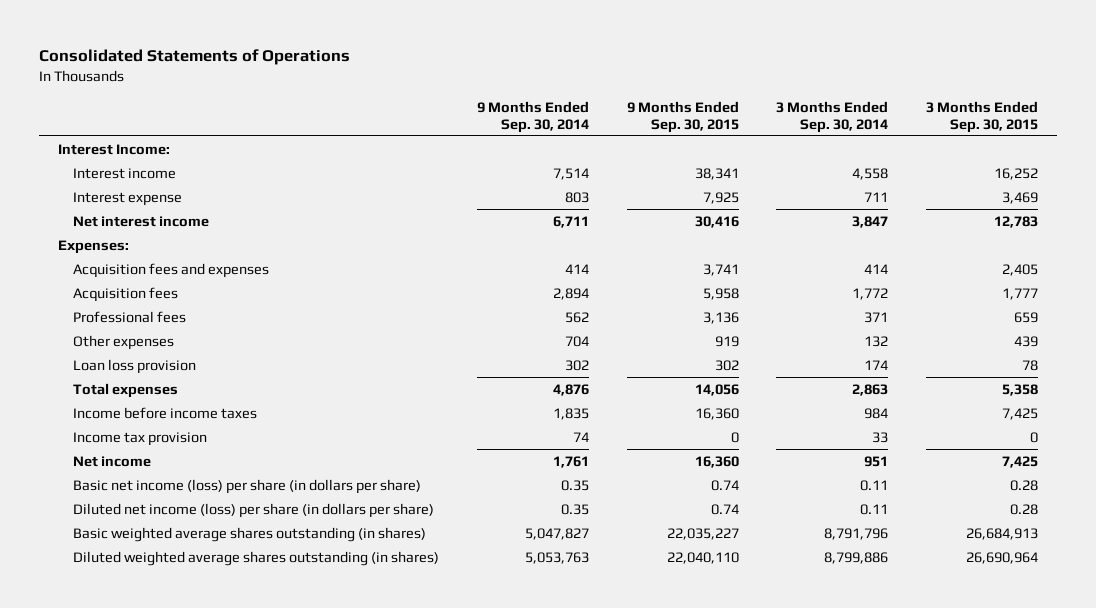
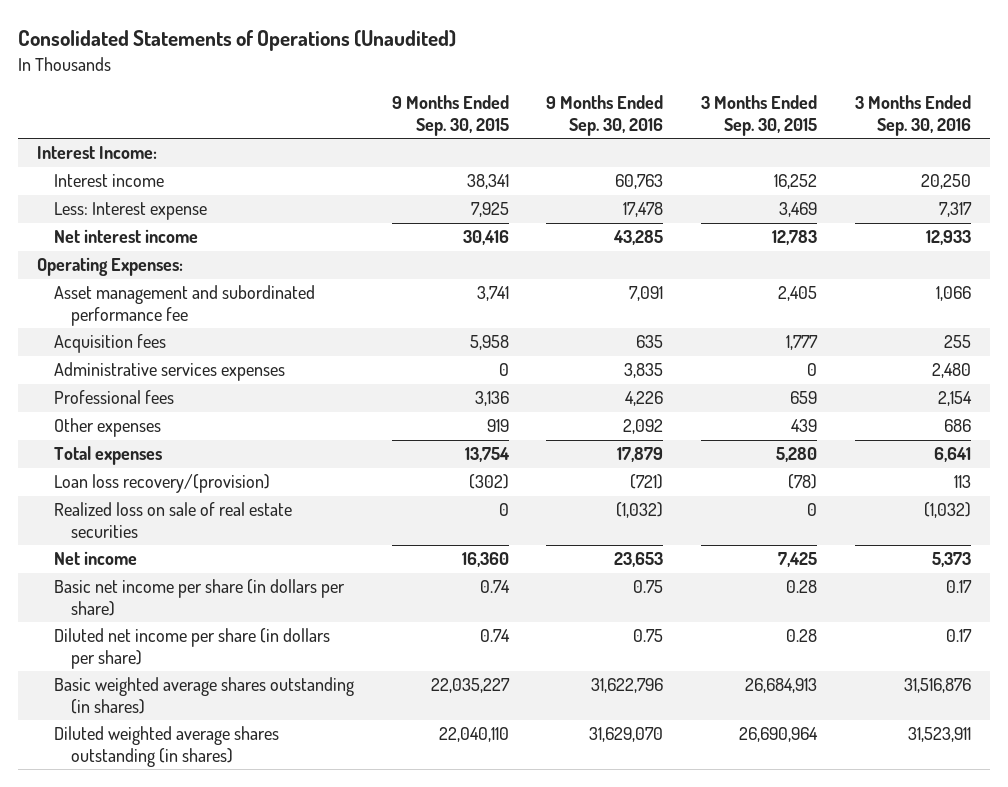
- Consolidated Statements of Operations
+ Consolidated Statements of Operations (Unaudited)
- | 9 Months Ended Sep. 30, 2014 | 9 Months Ended Sep. 30, 2015 | 3 Months Ended Sep. 30, 2014 | 3 Months Ended Sep. 30, 2015
+ | 9 Months Ended Sep. 30, 2015 | 9 Months Ended Sep. 30, 2016 | 3 Months Ended Sep. 30, 2015 | 3 Months Ended Sep. 30, 2016
- Interest expense | 803 | 7,925 | 711 | 3,469
+ Less: Interest expense | 7,925 | 17,478 | 3,469 | 7,317
- Expenses:
- Acquisition fees and expenses | 414 | 3,741 | 414 | 2,405
+ Operating Expenses:
+ Asset management and subordinated performance fee | 3,741 | 7,091 | 2,405 | 1,066
+ Administrative services expenses | 0 | 3,835 | 0 | 2,480
- Loan loss provision | 302 | 302 | 174 | 78
- Total expenses | 4,876 | 14,056 | 2,863 | 5,358
- Income before income taxes | 1,835 | 16,360 | 984 | 7,425
- Income tax provision | 74 | 0 | 33 | 0
+ Total expenses | 13,754 | 17,879 | 5,280 | 6,641
+ Loan loss recovery/(provision) | (302) | (721) | (78) | 113
+ Realized loss on sale of real estate securities | 0 | (1,032) | 0 | (1,032)
- Basic net income (loss) per share (in dollars per share) | 0.35 | 0.74 | 0.11 | 0.28
- Diluted net income (loss) per share (in dollars per share) | 0.35 | 0.74 | 0.11 | 0.28
+ Basic net income per share (in dollars per share) | 0.74 | 0.75 | 0.28 | 0.17
+ Diluted net income per share (in dollars per share) | 0.74 | 0.75 | 0.28 | 0.17

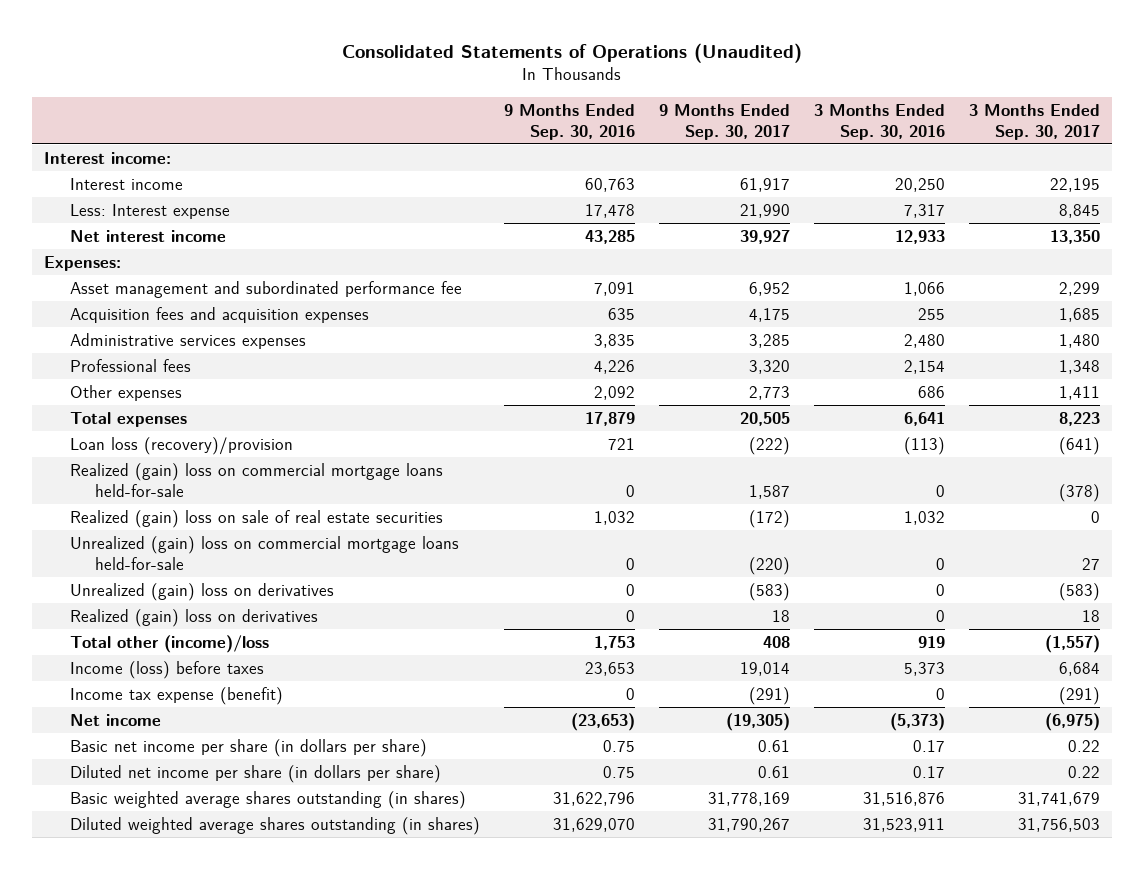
- | 9 Months Ended Sep. 30, 2015 | 9 Months Ended Sep. 30, 2016 | 3 Months Ended Sep. 30, 2015 | 3 Months Ended Sep. 30, 2016
+ | 9 Months Ended Sep. 30, 2016 | 9 Months Ended Sep. 30, 2017 | 3 Months Ended Sep. 30, 2016 | 3 Months Ended Sep. 30, 2017
- Interest Income:
+ Interest income:
- Operating Expenses:
+ Expenses:
- Acquisition fees | 5,958 | 635 | 1,777 | 255
+ Acquisition fees and acquisition expenses | 635 | 4,175 | 255 | 1,685
- Loan loss recovery/(provision) | (302) | (721) | (78) | 113
- Realized loss on sale of real estate securities | 0 | (1,032) | 0 | (1,032)
- Net income | 16,360 | 23,653 | 7,425 | 5,373
+ Loan loss (recovery)/provision | 721 | (222) | (113) | (641)
+ Realized (gain) loss on commercial mortgage loans held-for-sale | 0 | 1,587 | 0 | (378)
+ Realized (gain) loss on sale of real estate securities | 1,032 | (172) | 1,032 | 0
+ Unrealized (gain) loss on commercial mortgage loans held-for-sale | 0 | (220) | 0 | 27
+ Unrealized (gain) loss on derivatives | 0 | (583) | 0 | (583)
+ Realized (gain) loss on derivatives | 0 | 18 | 0 | 18
+ Total other (income)/loss | 1,753 | 408 | 919 | (1,557)
+ Income (loss) before taxes | 23,653 | 19,014 | 5,373 | 6,684
+ Income tax expense (benefit) | 0 | (291) | 0 | (291)
+ Net income | (23,653) | (19,305) | (5,373) | (6,975)

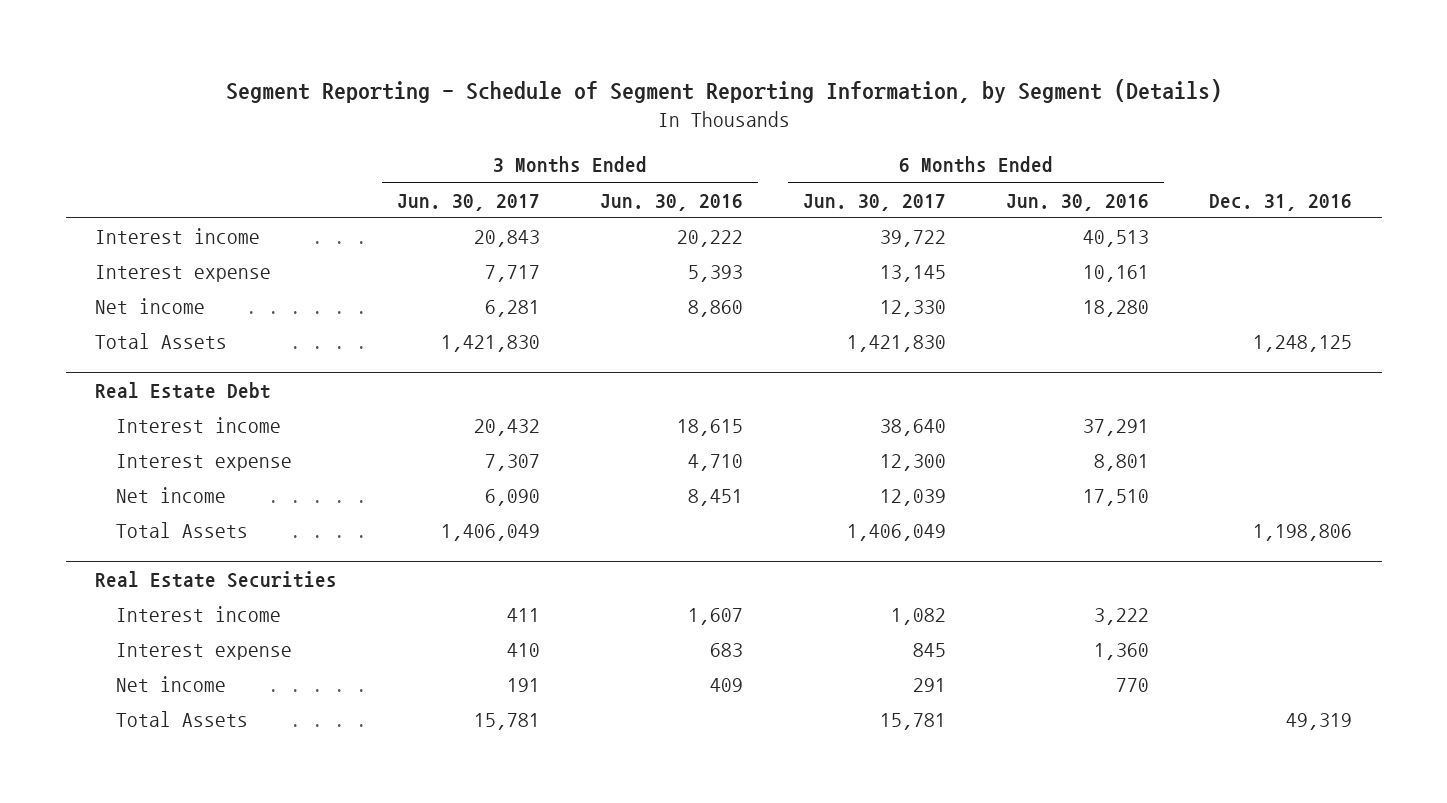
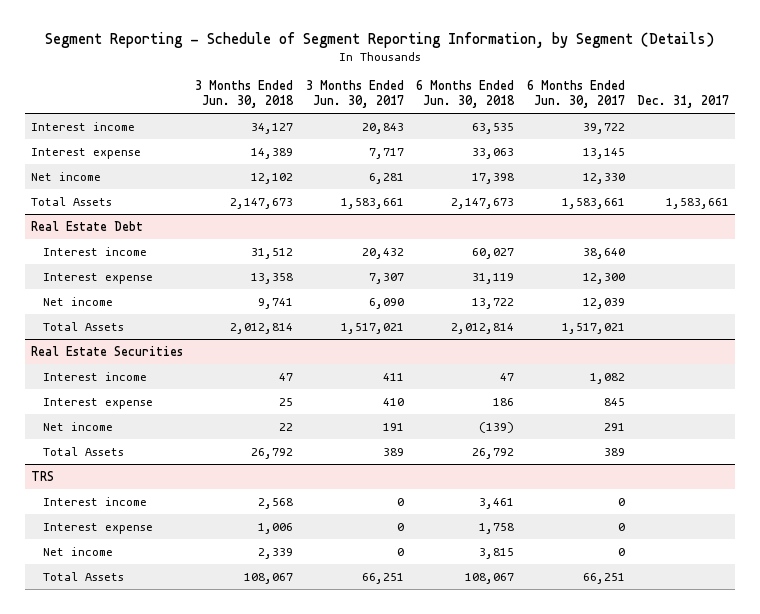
- | 3 Months Ended Jun. 30, 2017 | 3 Months Ended Jun. 30, 2016 | 6 Months Ended Jun. 30, 2017 | 6 Months Ended Jun. 30, 2016 | Dec. 31, 2016
+ | 3 Months Ended Jun. 30, 2018 | 3 Months Ended Jun. 30, 2017 | 6 Months Ended Jun. 30, 2018 | 6 Months Ended Jun. 30, 2017 | Dec. 31, 2017
- Total Assets | 1,421,830 | | 1,421,830 | | 1,248,125
+ Total Assets | 2,147,673 | 1,583,661 | 2,147,673 | 1,583,661 | 1,583,661
@ Real Estate Debt
- Total Assets | 1,406,049 | | 1,406,049 | | 1,198,806
+ Total Assets | 2,012,814 | 1,517,021 | 2,012,814 | 1,517,021 |
@ Real Estate Securities
- Total Assets | 15,781 | | 15,781 | | 49,319
+ Total Assets | 26,792 | 389 | 26,792 | 389 |
+ TRS
+ Interest income | 2,568 | 0 | 3,461 | 0 |
+ Interest expense | 1,006 | 0 | 1,758 | 0 |
+ Net income | 2,339 | 0 | 3,815 | 0 |
+ Total Assets | 108,067 | 66,251 | 108,067 | 66,251 |

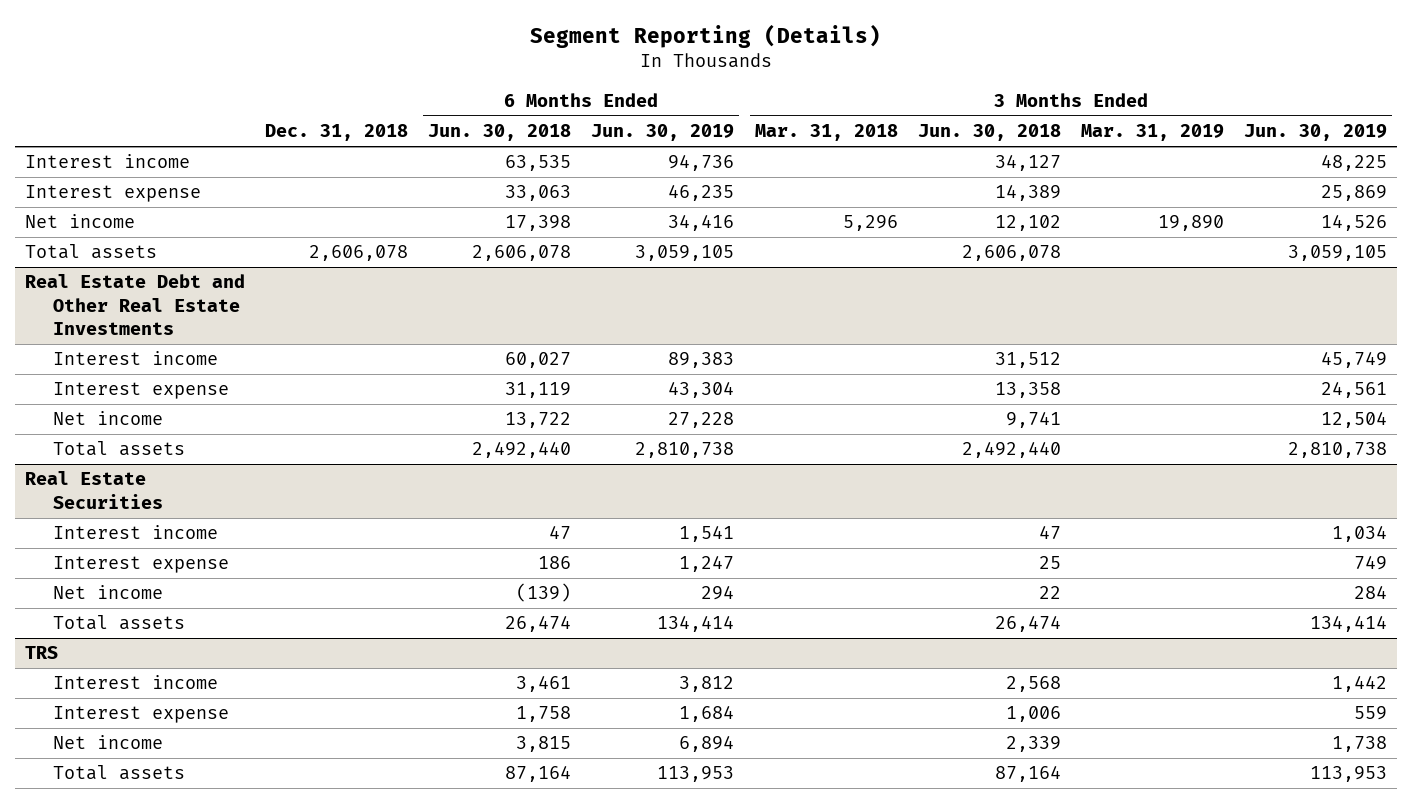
- Segment Reporting - Schedule of Segment Reporting Information, by Segment (Details)
+ Segment Reporting (Details)
- | 3 Months Ended Jun. 30, 2018 | 3 Months Ended Jun. 30, 2017 | 6 Months Ended Jun. 30, 2018 | 6 Months Ended Jun. 30, 2017 | Dec. 31, 2017
+ | Dec. 31, 2018 | 6 Months Ended Jun. 30, 2018 | 6 Months Ended Jun. 30, 2019 | 3 Months Ended Mar. 31, 2018 | 3 Months Ended Jun. 30, 2018 | 3 Months Ended Mar. 31, 2019 | 3 Months Ended Jun. 30, 2019
- Total Assets | 2,147,673 | 1,583,661 | 2,147,673 | 1,583,661 | 1,583,661
- Real Estate Debt
+ Total assets | 2,606,078 | 2,606,078 | 3,059,105 | | 2,606,078 | | 3,059,105
+ Real Estate Debt and Other Real Estate Investments
- Total Assets | 2,012,814 | 1,517,021 | 2,012,814 | 1,517,021 |
+ Total assets | | 2,492,440 | 2,810,738 | | 2,492,440 | | 2,810,738
@ Real Estate Securities
- Total Assets | 26,792 | 389 | 26,792 | 389 |
+ Total assets | | 26,474 | 134,414 | | 26,474 | | 134,414
@ TRS
- Total Assets | 108,067 | 66,251 | 108,067 | 66,251 |
+ Total assets | | 87,164 | 113,953 | | 87,164 | | 113,953

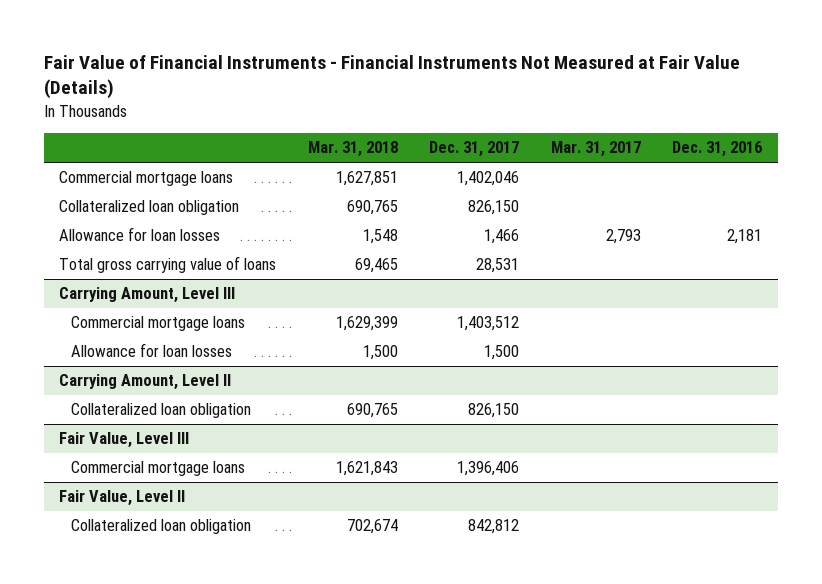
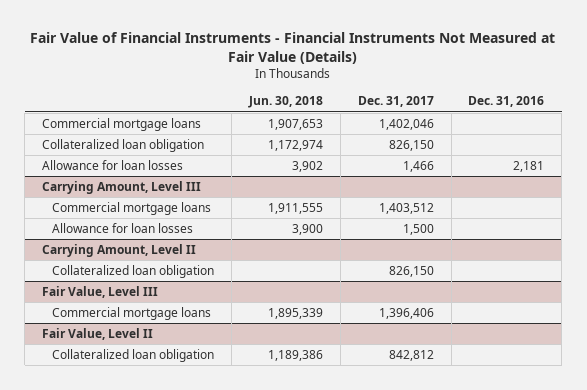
- | Mar. 31, 2018 | Dec. 31, 2017 | Mar. 31, 2017 | Dec. 31, 2016
+ | Jun. 30, 2018 | Dec. 31, 2017 | Dec. 31, 2016
- Total gross carrying value of loans | 69,465 | 28,531 | |

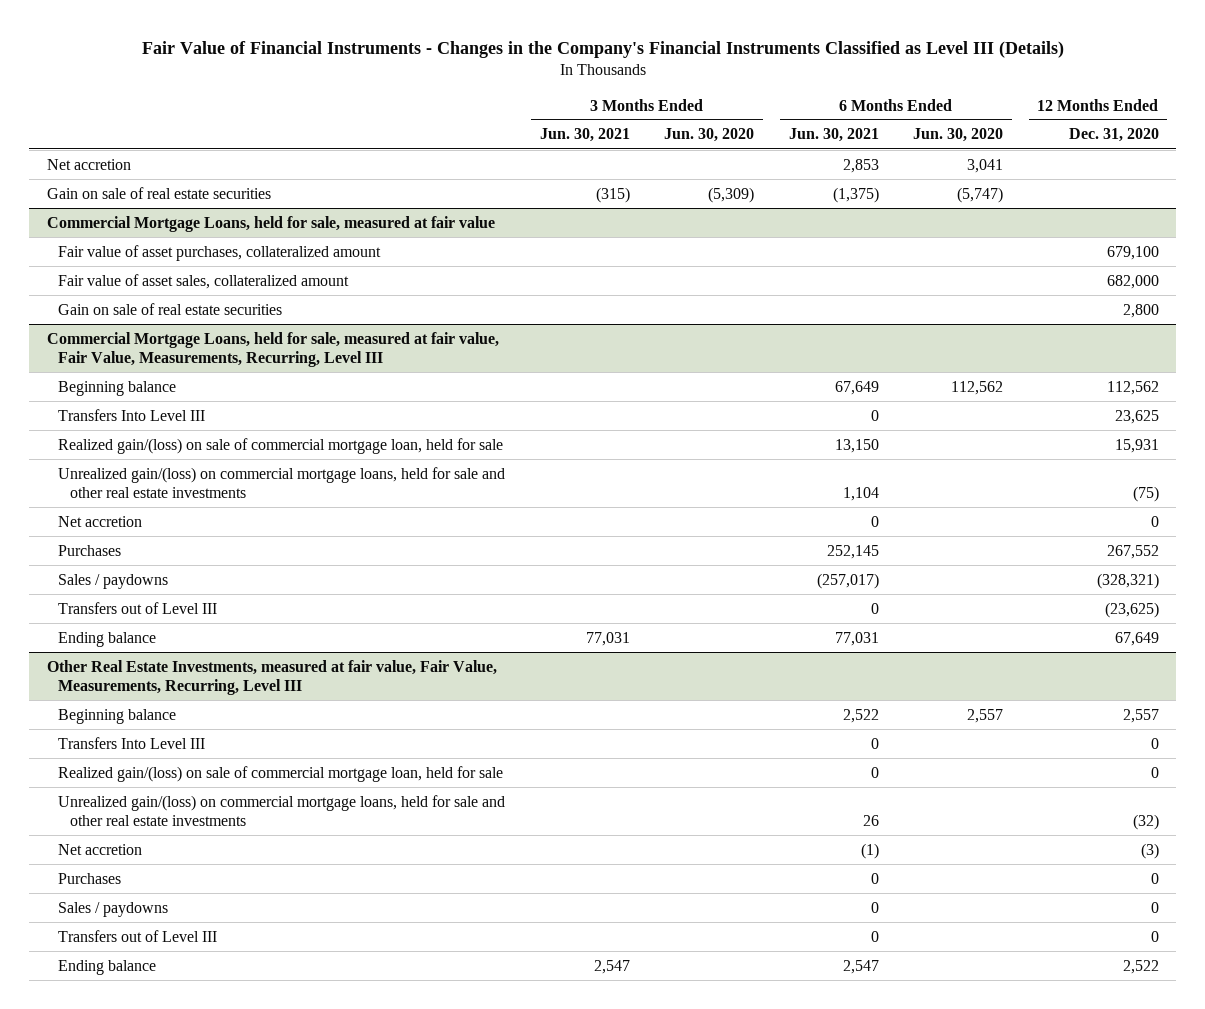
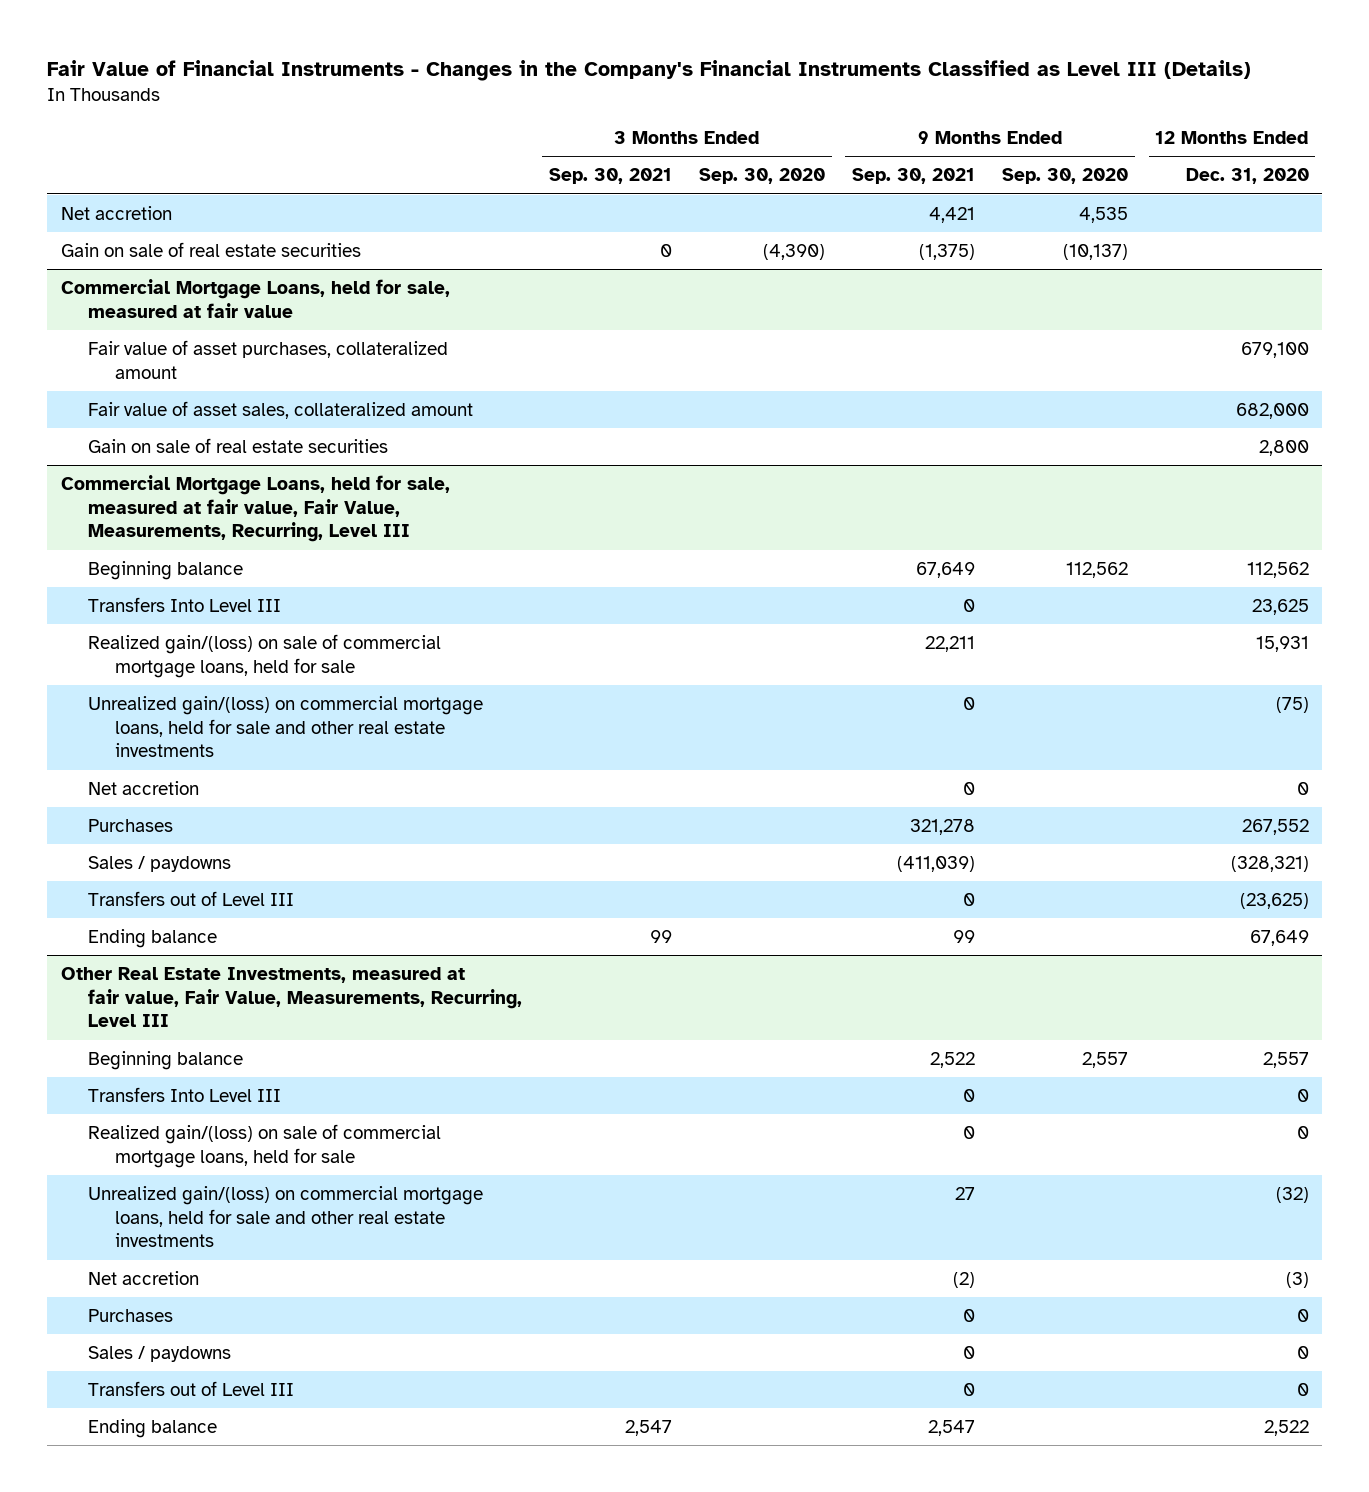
- | 3 Months Ended Jun. 30, 2021 | 3 Months Ended Jun. 30, 2020 | 6 Months Ended Jun. 30, 2021 | 6 Months Ended Jun. 30, 2020 | 12 Months Ended Dec. 31, 2020
+ | 3 Months Ended Sep. 30, 2021 | 3 Months Ended Sep. 30, 2020 | 9 Months Ended Sep. 30, 2021 | 9 Months Ended Sep. 30, 2020 | 12 Months Ended Dec. 31, 2020
@ Commercial Mortgage Loans, held for sale, measured at fair value, Fair Value, Measurements, Recurring, Level III
- Realized gain/(loss) on sale of commercial mortgage loan, held for sale | | | 13,150 | | 15,931
+ Realized gain/(loss) on sale of commercial mortgage loans, held for sale | | | 22,211 | | 15,931
@ Other Real Estate Investments, measured at fair value, Fair Value, Measurements, Recurring, Level III
- Realized gain/(loss) on sale of commercial mortgage loan, held for sale | | | 0 | | 0
+ Realized gain/(loss) on sale of commercial mortgage loans, held for sale | | | 0 | | 0

